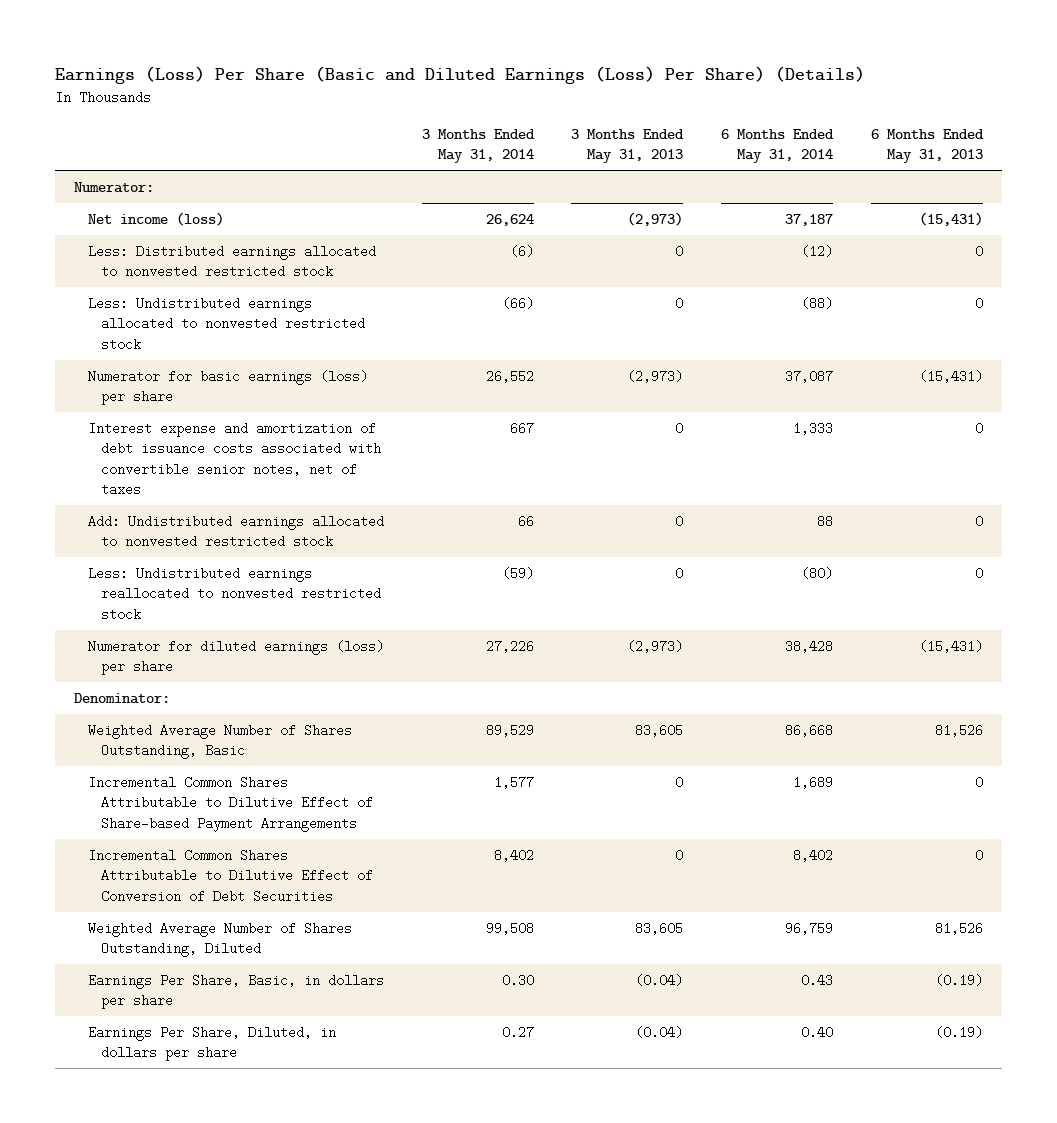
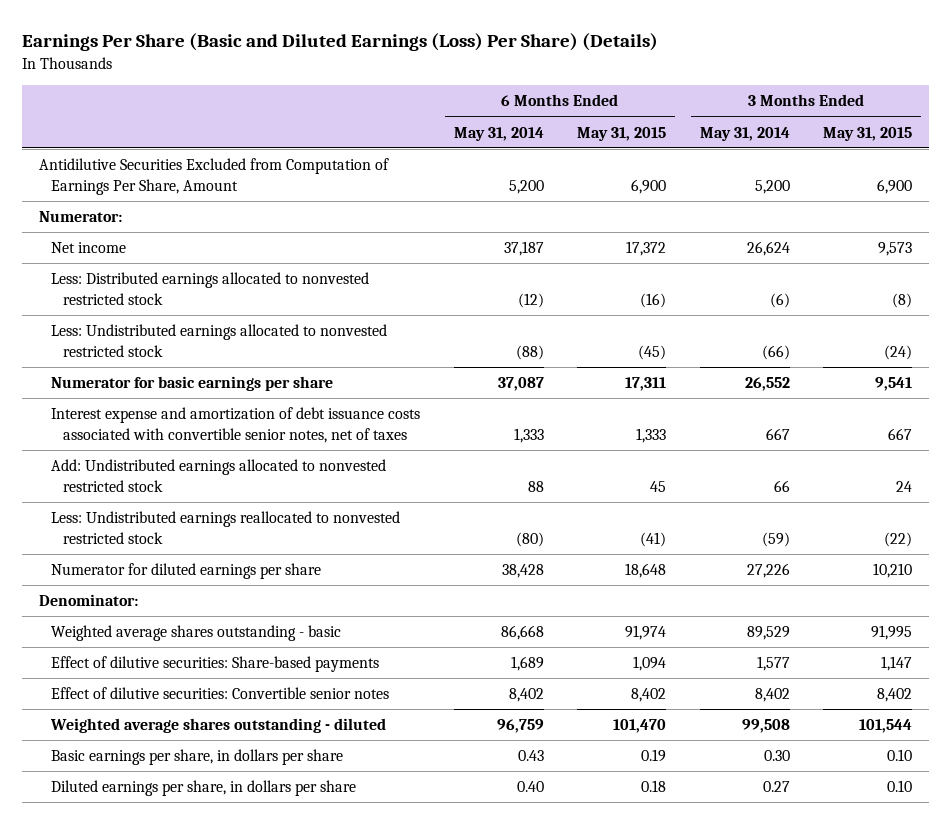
- Earnings (Loss) Per Share (Basic and Diluted Earnings (Loss) Per Share) (Details)
+ Earnings Per Share (Basic and Diluted Earnings (Loss) Per Share) (Details)
- | 3 Months Ended May 31, 2014 | 3 Months Ended May 31, 2013 | 6 Months Ended May 31, 2014 | 6 Months Ended May 31, 2013
+ | 6 Months Ended May 31, 2014 | 6 Months Ended May 31, 2015 | 3 Months Ended May 31, 2014 | 3 Months Ended May 31, 2015
+ Antidilutive Securities Excluded from Computation of Earnings Per Share, Amount | 5,200 | 6,900 | 5,200 | 6,900
- Net income (loss) | 26,624 | (2,973) | 37,187 | (15,431)
+ Net income | 37,187 | 17,372 | 26,624 | 9,573
- Numerator for basic earnings (loss) per share | 26,552 | (2,973) | 37,087 | (15,431)
+ Numerator for basic earnings per share | 37,087 | 17,311 | 26,552 | 9,541
- Numerator for diluted earnings (loss) per share | 27,226 | (2,973) | 38,428 | (15,431)
+ Numerator for diluted earnings per share | 38,428 | 18,648 | 27,226 | 10,210
- Weighted Average Number of Shares Outstanding, Basic | 89,529 | 83,605 | 86,668 | 81,526
- Incremental Common Shares Attributable to Dilutive Effect of Share-based Payment Arrangements | 1,577 | 0 | 1,689 | 0
- Incremental Common Shares Attributable to Dilutive Effect of Conversion of Debt Securities | 8,402 | 0 | 8,402 | 0
- Weighted Average Number of Shares Outstanding, Diluted | 99,508 | 83,605 | 96,759 | 81,526
- Earnings Per Share, Basic, in dollars per share | 0.30 | (0.04) | 0.43 | (0.19)
- Earnings Per Share, Diluted, in dollars per share | 0.27 | (0.04) | 0.40 | (0.19)
+ Weighted average shares outstanding - basic | 86,668 | 91,974 | 89,529 | 91,995
+ Effect of dilutive securities: Share-based payments | 1,689 | 1,094 | 1,577 | 1,147
+ Effect of dilutive securities: Convertible senior notes | 8,402 | 8,402 | 8,402 | 8,402
+ Weighted average shares outstanding - diluted | 96,759 | 101,470 | 99,508 | 101,544
+ Basic earnings per share, in dollars per share | 0.43 | 0.19 | 0.30 | 0.10
+ Diluted earnings per share, in dollars per share | 0.40 | 0.18 | 0.27 | 0.10

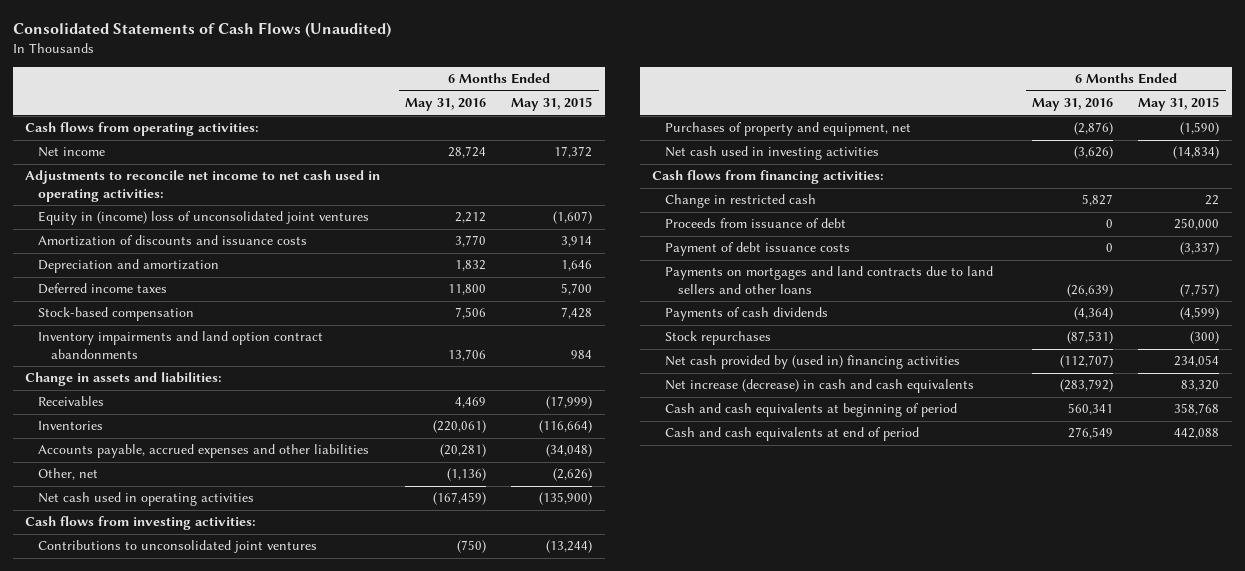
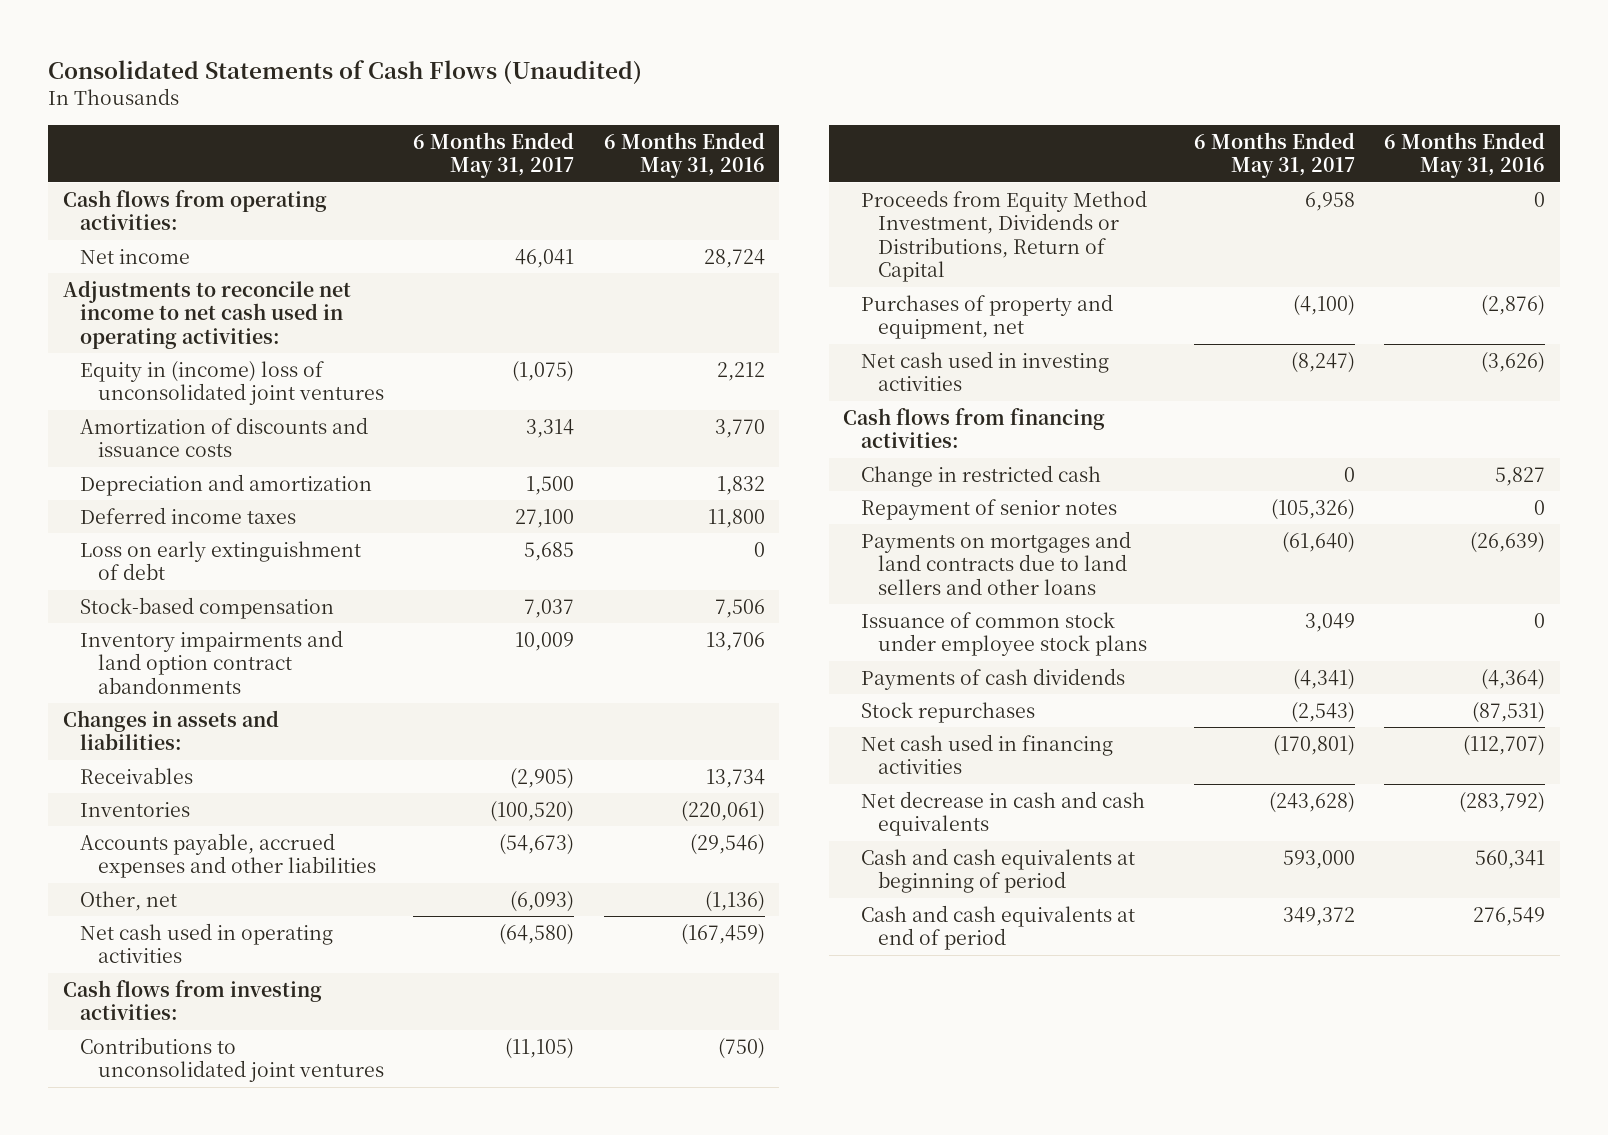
- | 6 Months Ended May 31, 2016 | 6 Months Ended May 31, 2015
+ | 6 Months Ended May 31, 2017 | 6 Months Ended May 31, 2016
+ Loss on early extinguishment of debt | 5,685 | 0
- Change in assets and liabilities:
- Receivables | 4,469 | (17,999)
+ Changes in assets and liabilities:
+ Receivables | (2,905) | 13,734
- Accounts payable, accrued expenses and other liabilities | (20,281) | (34,048)
+ Accounts payable, accrued expenses and other liabilities | (54,673) | (29,546)
+ Proceeds from Equity Method Investment, Dividends or Distributions, Return of Capital | 6,958 | 0
- Proceeds from issuance of debt | 0 | 250,000
- Payment of debt issuance costs | 0 | (3,337)
+ Repayment of senior notes | (105,326) | 0
+ Issuance of common stock under employee stock plans | 3,049 | 0
- Net cash provided by (used in) financing activities | (112,707) | 234,054
- Net increase (decrease) in cash and cash equivalents | (283,792) | 83,320
+ Net cash used in financing activities | (170,801) | (112,707)
+ Net decrease in cash and cash equivalents | (243,628) | (283,792)

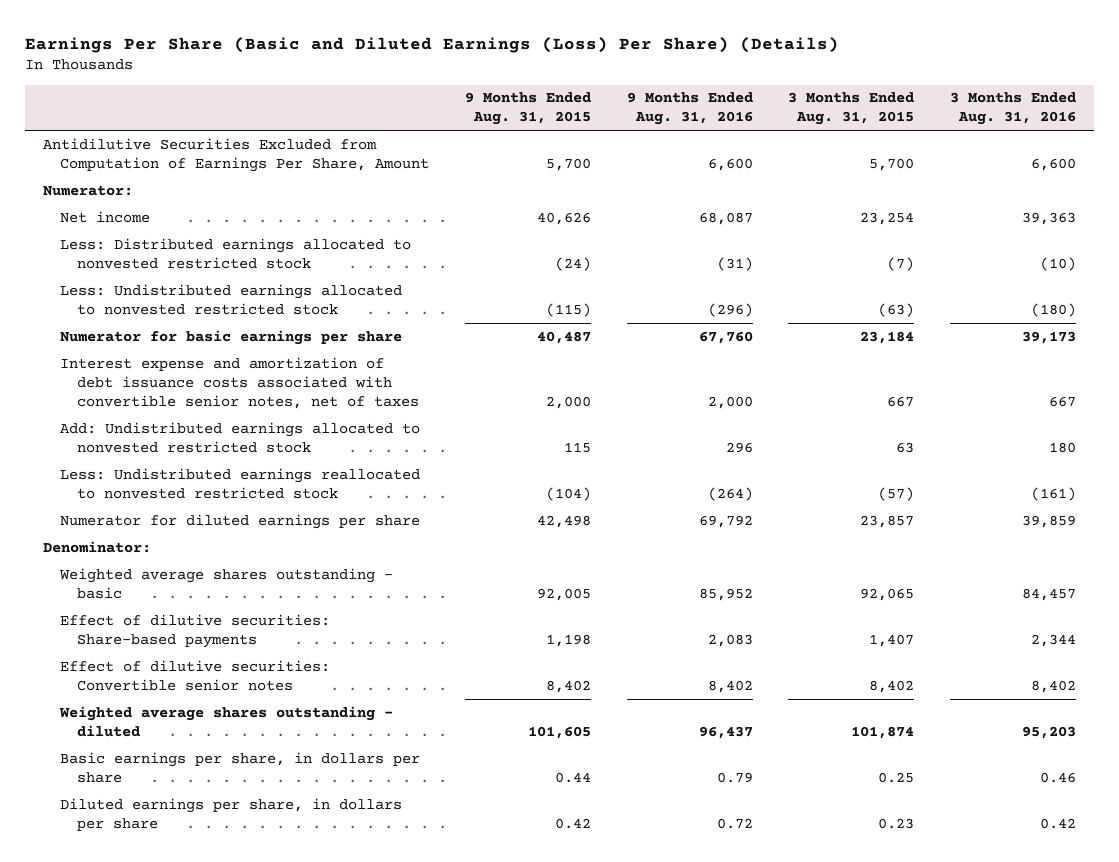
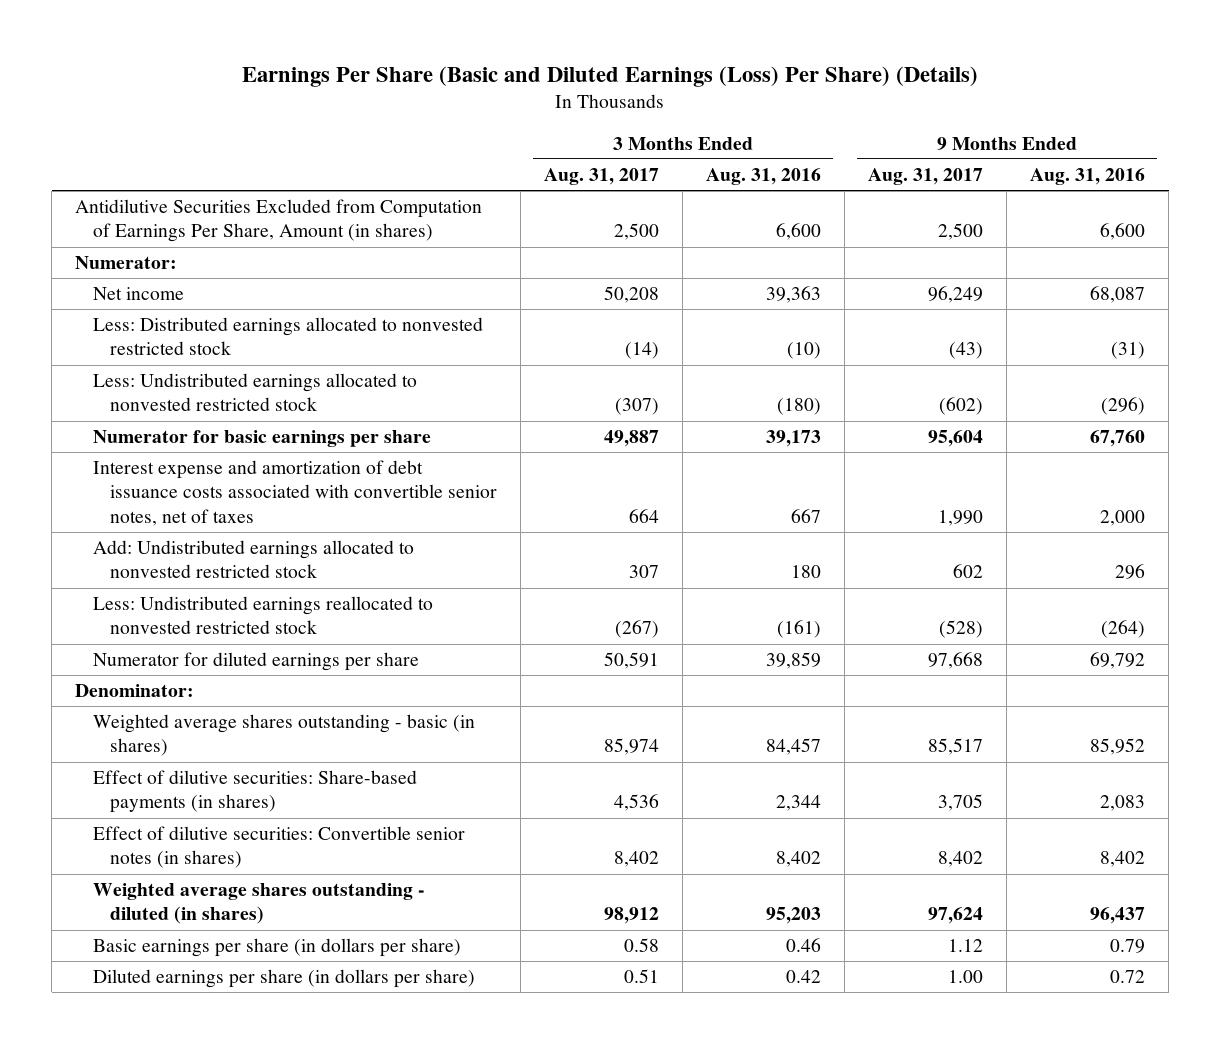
- | 9 Months Ended Aug. 31, 2015 | 9 Months Ended Aug. 31, 2016 | 3 Months Ended Aug. 31, 2015 | 3 Months Ended Aug. 31, 2016
+ | 3 Months Ended Aug. 31, 2017 | 3 Months Ended Aug. 31, 2016 | 9 Months Ended Aug. 31, 2017 | 9 Months Ended Aug. 31, 2016
- Antidilutive Securities Excluded from Computation of Earnings Per Share, Amount | 5,700 | 6,600 | 5,700 | 6,600
+ Antidilutive Securities Excluded from Computation of Earnings Per Share, Amount (in shares) | 2,500 | 6,600 | 2,500 | 6,600
- Weighted average shares outstanding - basic | 92,005 | 85,952 | 92,065 | 84,457
- Effect of dilutive securities: Share-based payments | 1,198 | 2,083 | 1,407 | 2,344
- Effect of dilutive securities: Convertible senior notes | 8,402 | 8,402 | 8,402 | 8,402
- Weighted average shares outstanding - diluted | 101,605 | 96,437 | 101,874 | 95,203
- Basic earnings per share, in dollars per share | 0.44 | 0.79 | 0.25 | 0.46
- Diluted earnings per share, in dollars per share | 0.42 | 0.72 | 0.23 | 0.42
+ Weighted average shares outstanding - basic (in shares) | 85,974 | 84,457 | 85,517 | 85,952
+ Effect of dilutive securities: Share-based payments (in shares) | 4,536 | 2,344 | 3,705 | 2,083
+ Effect of dilutive securities: Convertible senior notes (in shares) | 8,402 | 8,402 | 8,402 | 8,402
+ Weighted average shares outstanding - diluted (in shares) | 98,912 | 95,203 | 97,624 | 96,437
+ Basic earnings per share (in dollars per share) | 0.58 | 0.46 | 1.12 | 0.79
+ Diluted earnings per share (in dollars per share) | 0.51 | 0.42 | 1.00 | 0.72

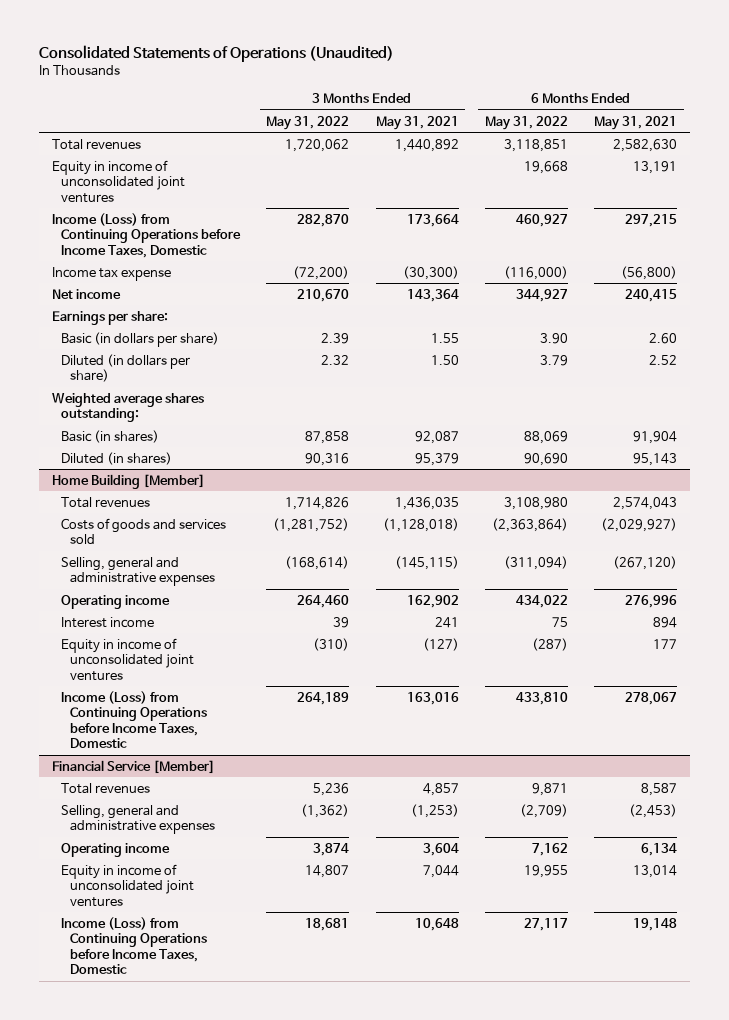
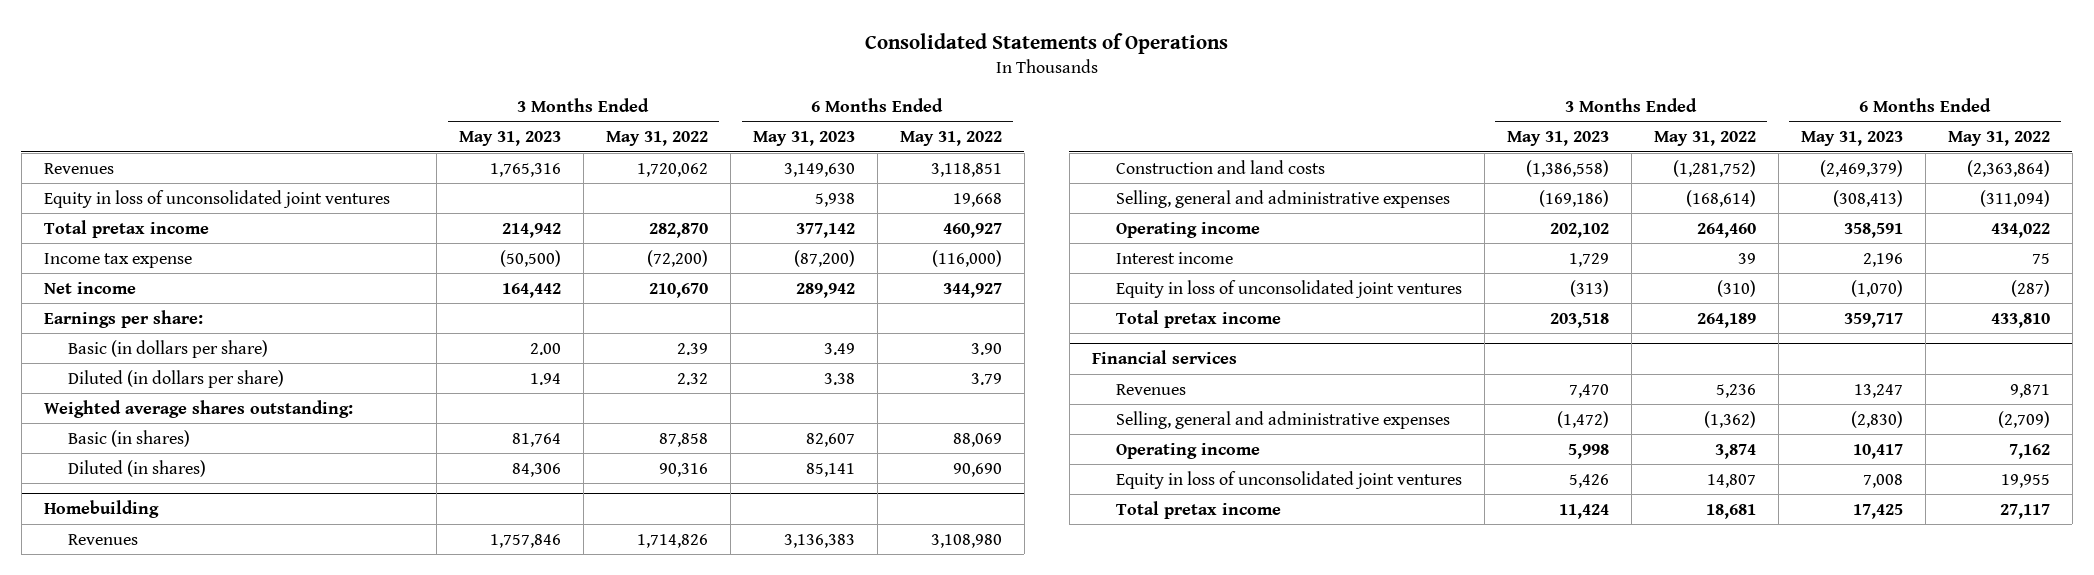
- Consolidated Statements of Operations (Unaudited)
+ Consolidated Statements of Operations
- | 3 Months Ended May 31, 2022 | 3 Months Ended May 31, 2021 | 6 Months Ended May 31, 2022 | 6 Months Ended May 31, 2021
+ | 3 Months Ended May 31, 2023 | 3 Months Ended May 31, 2022 | 6 Months Ended May 31, 2023 | 6 Months Ended May 31, 2022
- Total revenues | 1,720,062 | 1,440,892 | 3,118,851 | 2,582,630
- Equity in income of unconsolidated joint ventures | | | 19,668 | 13,191
- Income (Loss) from Continuing Operations before Income Taxes, Domestic | 282,870 | 173,664 | 460,927 | 297,215
+ Revenues | 1,765,316 | 1,720,062 | 3,149,630 | 3,118,851
+ Equity in loss of unconsolidated joint ventures | | | 5,938 | 19,668
+ Total pretax income | 214,942 | 282,870 | 377,142 | 460,927
- Home Building [Member]
- Total revenues | 1,714,826 | 1,436,035 | 3,108,980 | 2,574,043
- Costs of goods and services sold | (1,281,752) | (1,128,018) | (2,363,864) | (2,029,927)
+ Homebuilding
+ Revenues | 1,757,846 | 1,714,826 | 3,136,383 | 3,108,980
+ Construction and land costs | (1,386,558) | (1,281,752) | (2,469,379) | (2,363,864)
- Equity in income of unconsolidated joint ventures | (310) | (127) | (287) | 177
- Income (Loss) from Continuing Operations before Income Taxes, Domestic | 264,189 | 163,016 | 433,810 | 278,067
- Financial Service [Member]
- Total revenues | 5,236 | 4,857 | 9,871 | 8,587
+ Equity in loss of unconsolidated joint ventures | (313) | (310) | (1,070) | (287)
+ Total pretax income | 203,518 | 264,189 | 359,717 | 433,810
+ Financial services
+ Revenues | 7,470 | 5,236 | 13,247 | 9,871
- Equity in income of unconsolidated joint ventures | 14,807 | 7,044 | 19,955 | 13,014
- Income (Loss) from Continuing Operations before Income Taxes, Domestic | 18,681 | 10,648 | 27,117 | 19,148
+ Equity in loss of unconsolidated joint ventures | 5,426 | 14,807 | 7,008 | 19,955
+ Total pretax income | 11,424 | 18,681 | 17,425 | 27,117

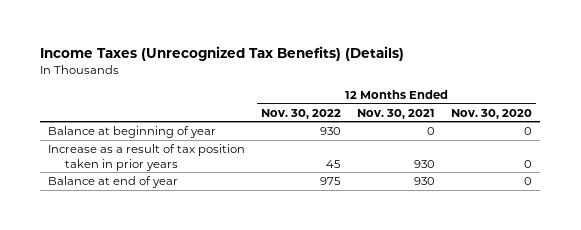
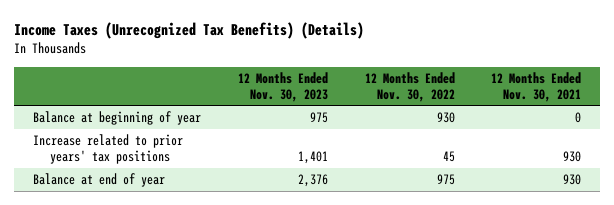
- | 12 Months Ended Nov. 30, 2022 | 12 Months Ended Nov. 30, 2021 | 12 Months Ended Nov. 30, 2020
+ | 12 Months Ended Nov. 30, 2023 | 12 Months Ended Nov. 30, 2022 | 12 Months Ended Nov. 30, 2021
- Increase as a result of tax position taken in prior years | 45 | 930 | 0
+ Increase related to prior years' tax positions | 1,401 | 45 | 930

